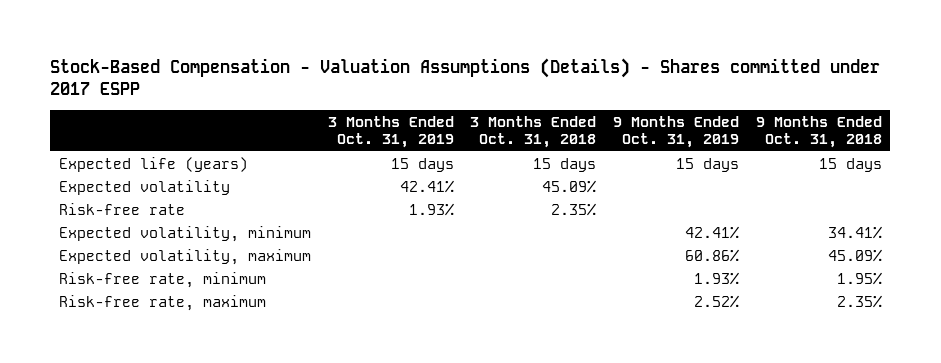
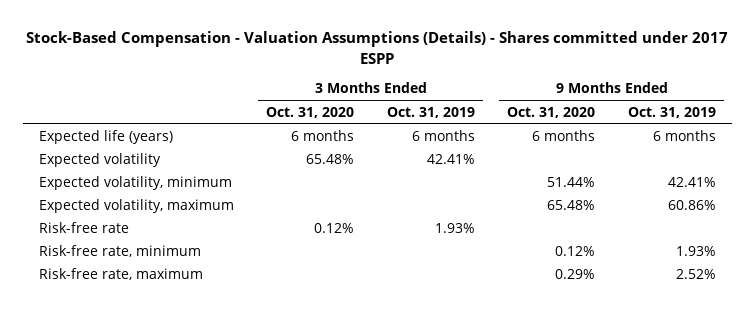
- | 3 Months Ended Oct. 31, 2019 | 3 Months Ended Oct. 31, 2018 | 9 Months Ended Oct. 31, 2019 | 9 Months Ended Oct. 31, 2018
+ | 3 Months Ended Oct. 31, 2020 | 3 Months Ended Oct. 31, 2019 | 9 Months Ended Oct. 31, 2020 | 9 Months Ended Oct. 31, 2019
- Expected life (years) | 15 days | 15 days | 15 days | 15 days
+ Expected life (years) | 6 months | 6 months | 6 months | 6 months
moved down: Risk-free rate | 0.12% | 1.93% | |

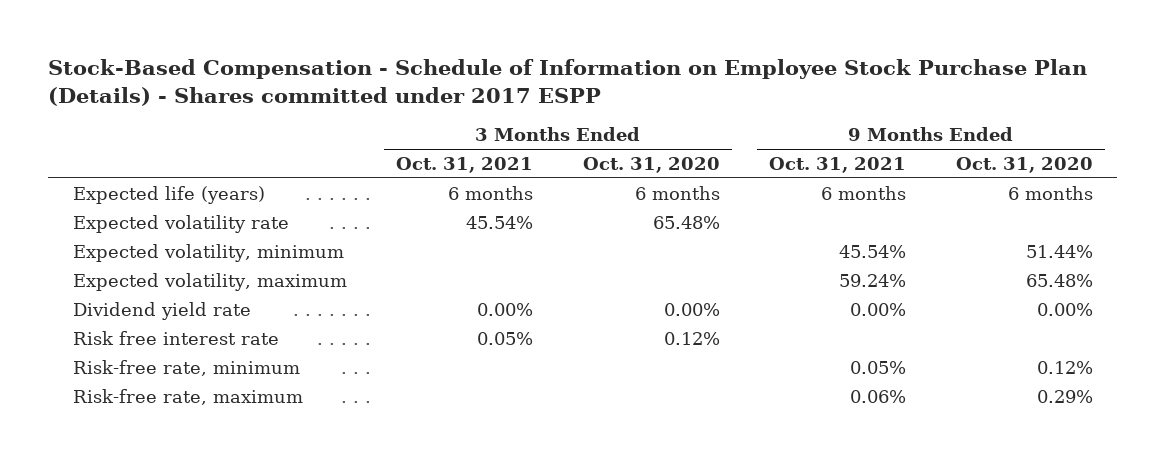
- Stock-Based Compensation - Valuation Assumptions (Details) - Shares committed under 2017 ESPP
+ Stock-Based Compensation - Schedule of Information on Employee Stock Purchase Plan (Details) - Shares committed under 2017 ESPP
- | 3 Months Ended Oct. 31, 2020 | 3 Months Ended Oct. 31, 2019 | 9 Months Ended Oct. 31, 2020 | 9 Months Ended Oct. 31, 2019
+ | 3 Months Ended Oct. 31, 2021 | 3 Months Ended Oct. 31, 2020 | 9 Months Ended Oct. 31, 2021 | 9 Months Ended Oct. 31, 2020
- Expected volatility | 65.48% | 42.41% | |
+ Expected volatility rate | 45.54% | 65.48% | |
- Risk-free rate | 0.12% | 1.93% | |
+ Dividend yield rate | 0.00% | 0.00% | 0.00% | 0.00%
+ Risk free interest rate | 0.05% | 0.12% | |

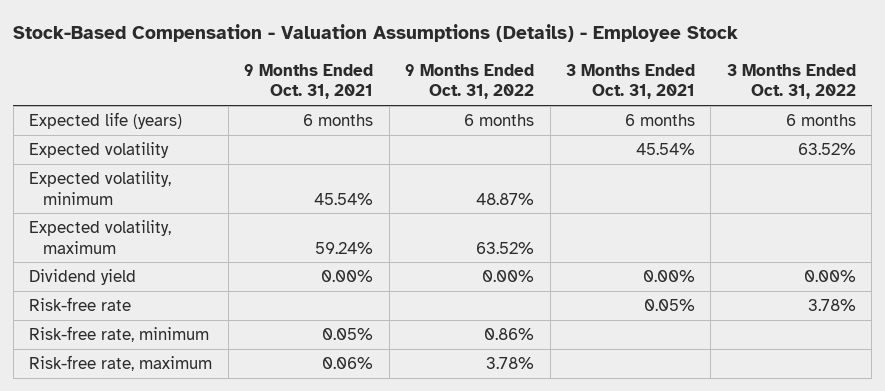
- Stock-Based Compensation - Schedule of Information on Employee Stock Purchase Plan (Details) - Shares committed under 2017 ESPP
+ Stock-Based Compensation - Valuation Assumptions (Details) - Employee Stock
- | 3 Months Ended Oct. 31, 2021 | 3 Months Ended Oct. 31, 2020 | 9 Months Ended Oct. 31, 2021 | 9 Months Ended Oct. 31, 2020
+ | 9 Months Ended Oct. 31, 2021 | 9 Months Ended Oct. 31, 2022 | 3 Months Ended Oct. 31, 2021 | 3 Months Ended Oct. 31, 2022
- Expected volatility rate | 45.54% | 65.48% | |
+ Expected volatility | | | 45.54% | 63.52%
- Dividend yield rate | 0.00% | 0.00% | 0.00% | 0.00%
- Risk free interest rate | 0.05% | 0.12% | |
+ Dividend yield | 0.00% | 0.00% | 0.00% | 0.00%
+ Risk-free rate | | | 0.05% | 3.78%

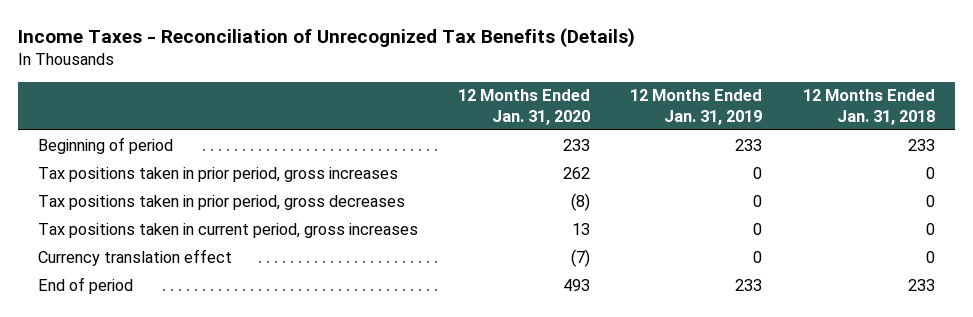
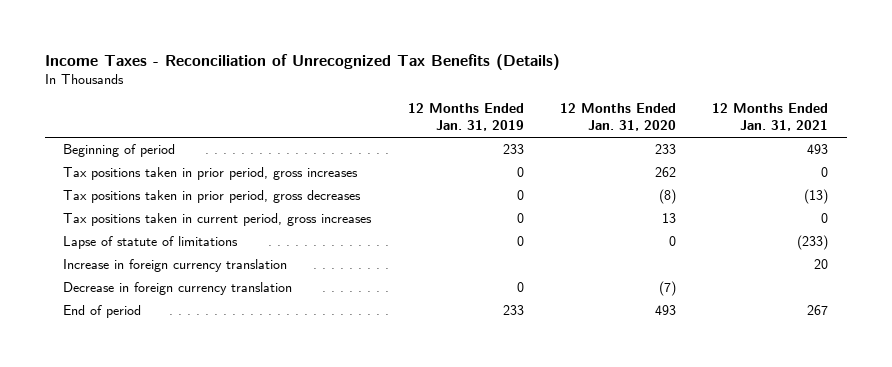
- | 12 Months Ended Jan. 31, 2020 | 12 Months Ended Jan. 31, 2019 | 12 Months Ended Jan. 31, 2018
+ | 12 Months Ended Jan. 31, 2019 | 12 Months Ended Jan. 31, 2020 | 12 Months Ended Jan. 31, 2021
- Currency translation effect | (7) | 0 | 0
+ Lapse of statute of limitations | 0 | 0 | (233)
+ Increase in foreign currency translation | | | 20
+ Decrease in foreign currency translation | 0 | (7) |

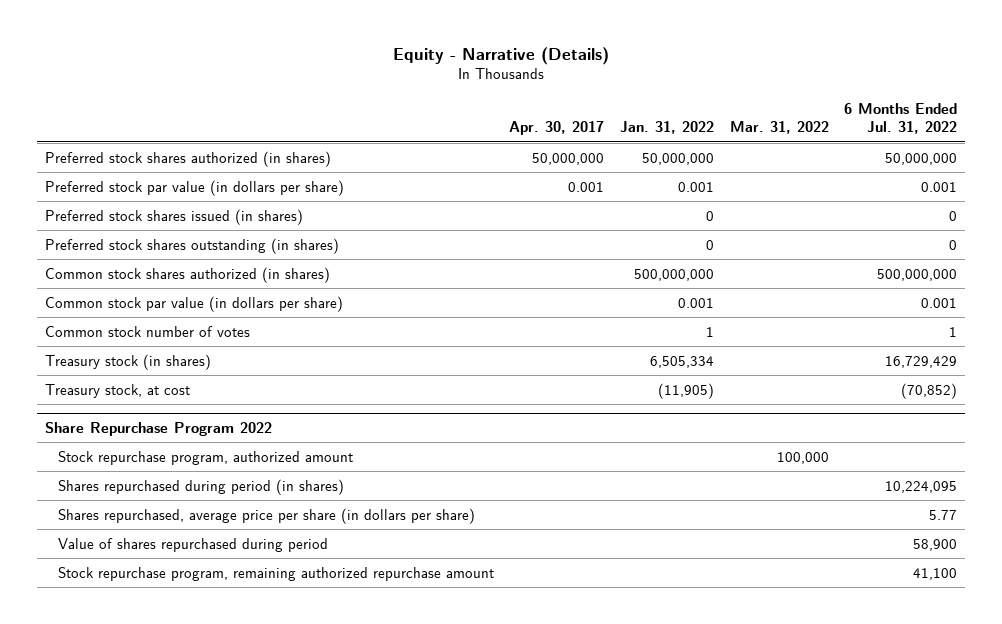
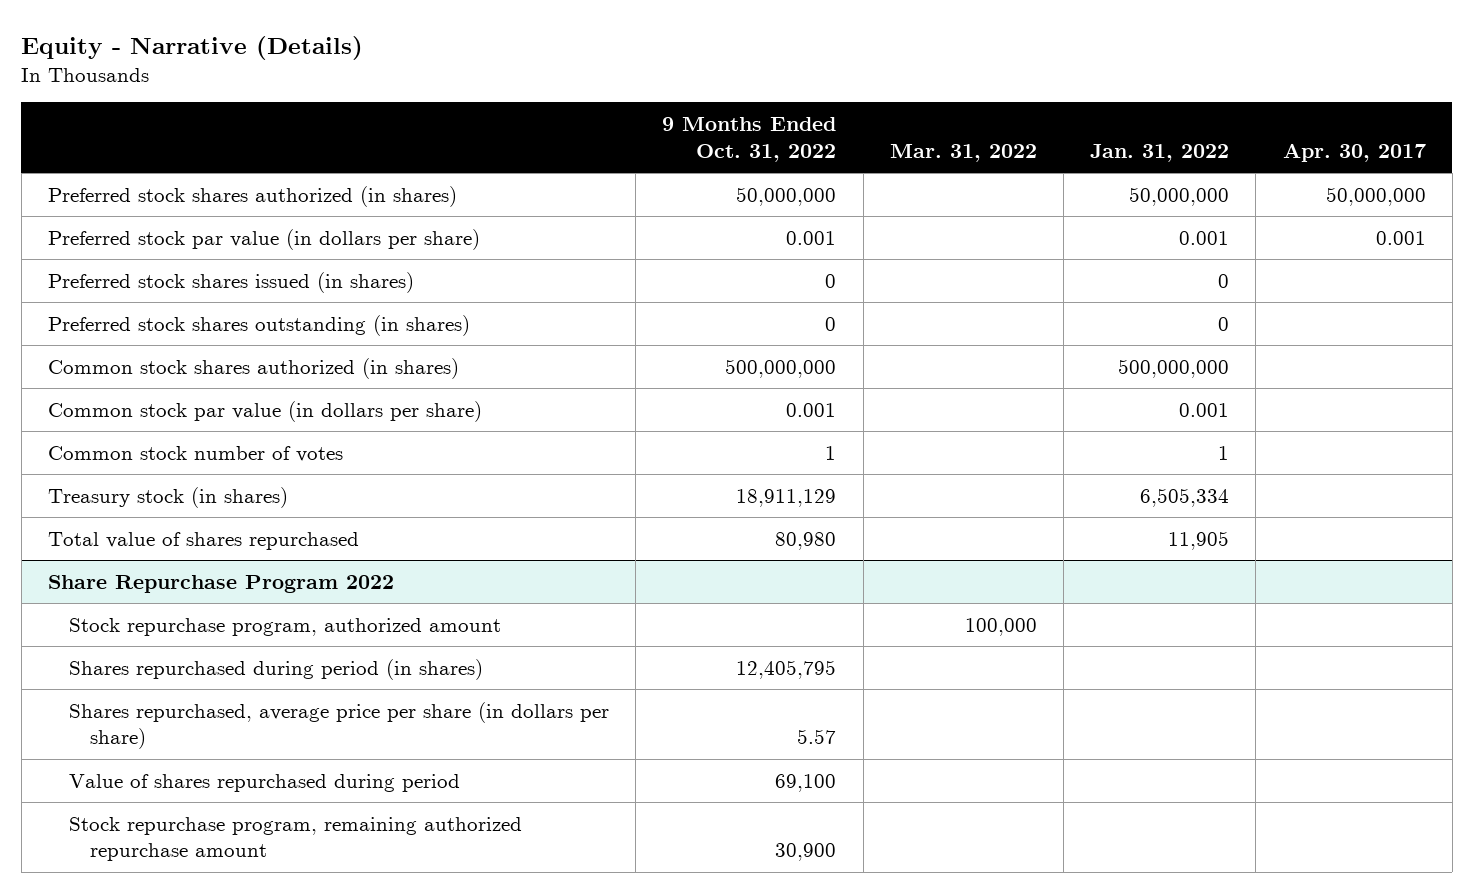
- | Apr. 30, 2017 | Jan. 31, 2022 | Mar. 31, 2022 | 6 Months Ended Jul. 31, 2022
+ | 9 Months Ended Oct. 31, 2022 | Mar. 31, 2022 | Jan. 31, 2022 | Apr. 30, 2017
- Treasury stock, at cost | | (11,905) | | (70,852)
+ Total value of shares repurchased | 80,980 | | 11,905 |

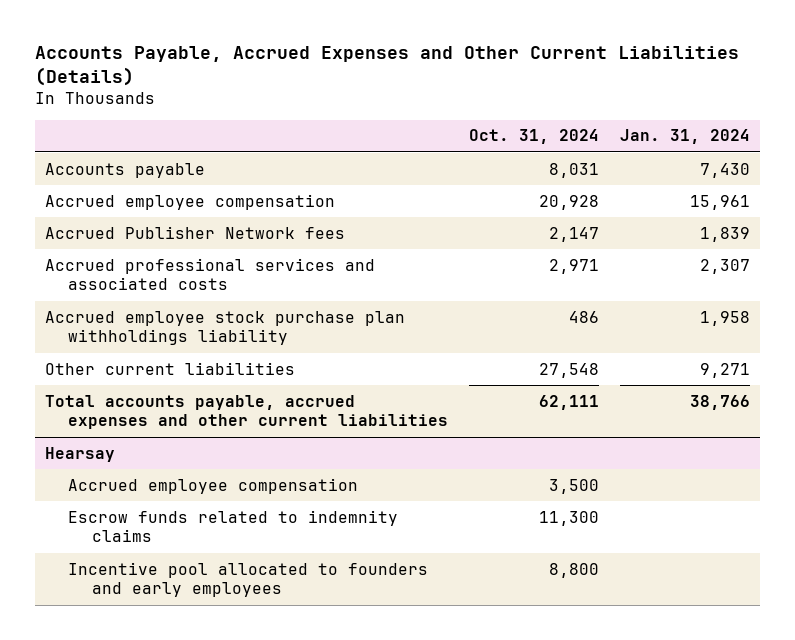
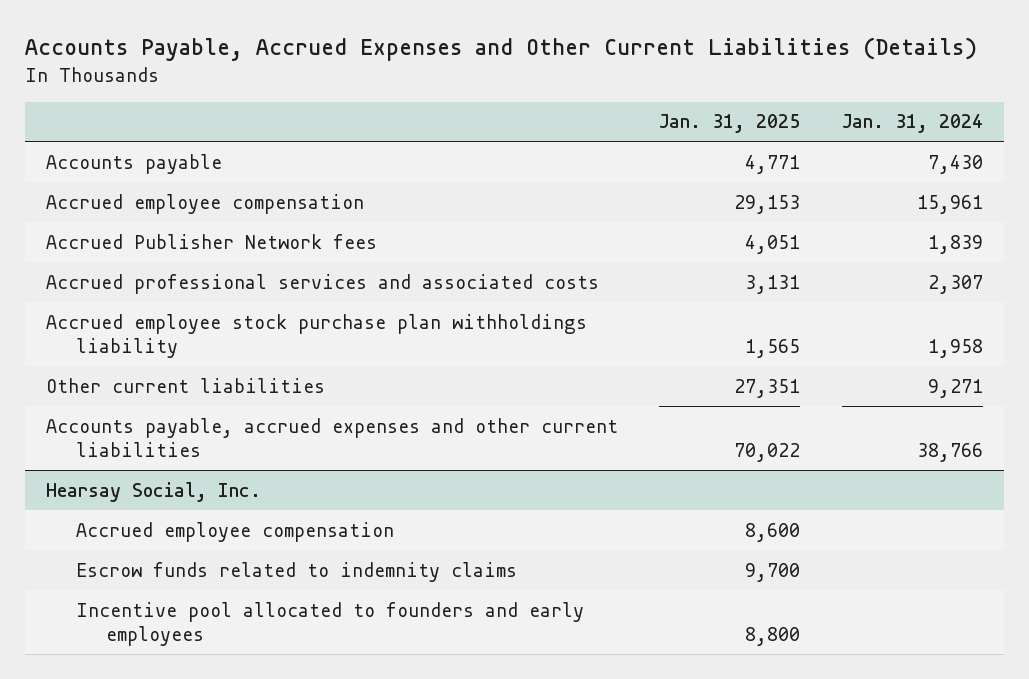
- | Oct. 31, 2024 | Jan. 31, 2024
+ | Jan. 31, 2025 | Jan. 31, 2024
- Total accounts payable, accrued expenses and other current liabilities | 62,111 | 38,766
- Hearsay
+ Accounts payable, accrued expenses and other current liabilities | 70,022 | 38,766
+ Hearsay Social, Inc.

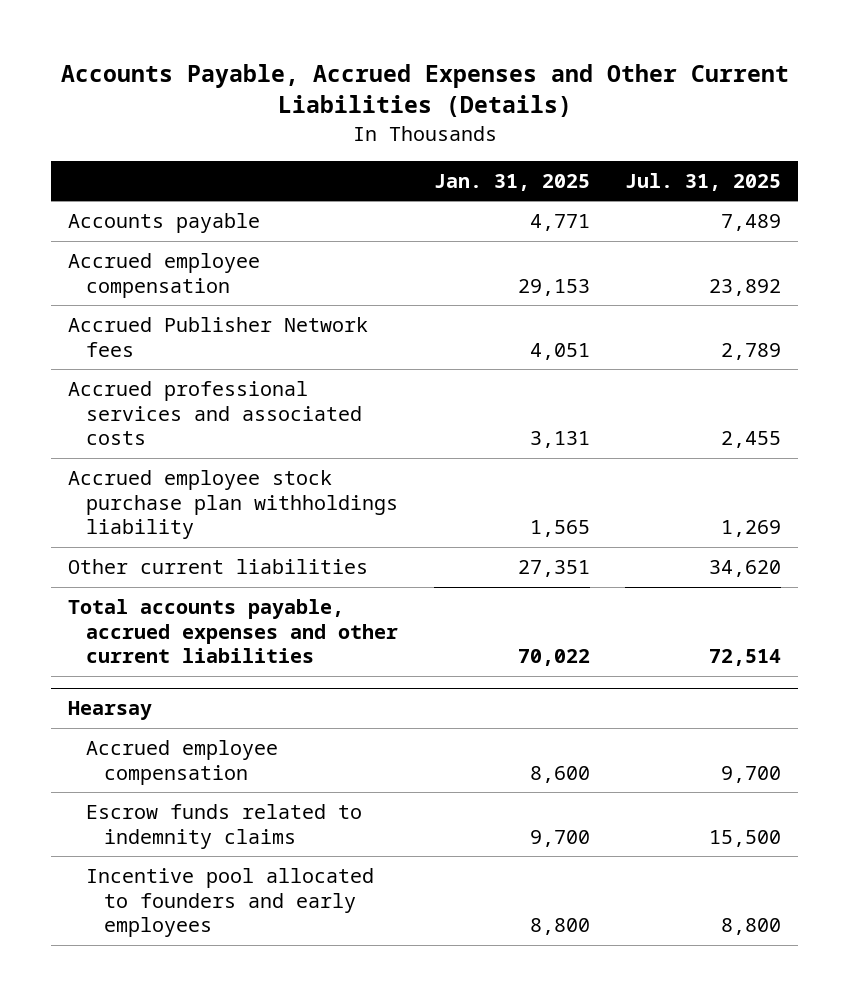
- | Jan. 31, 2025 | Jan. 31, 2024
+ | Jan. 31, 2025 | Jul. 31, 2025
- Accounts payable, accrued expenses and other current liabilities | 70,022 | 38,766
- Hearsay Social, Inc.
+ Total accounts payable, accrued expenses and other current liabilities | 70,022 | 72,514
+ Hearsay

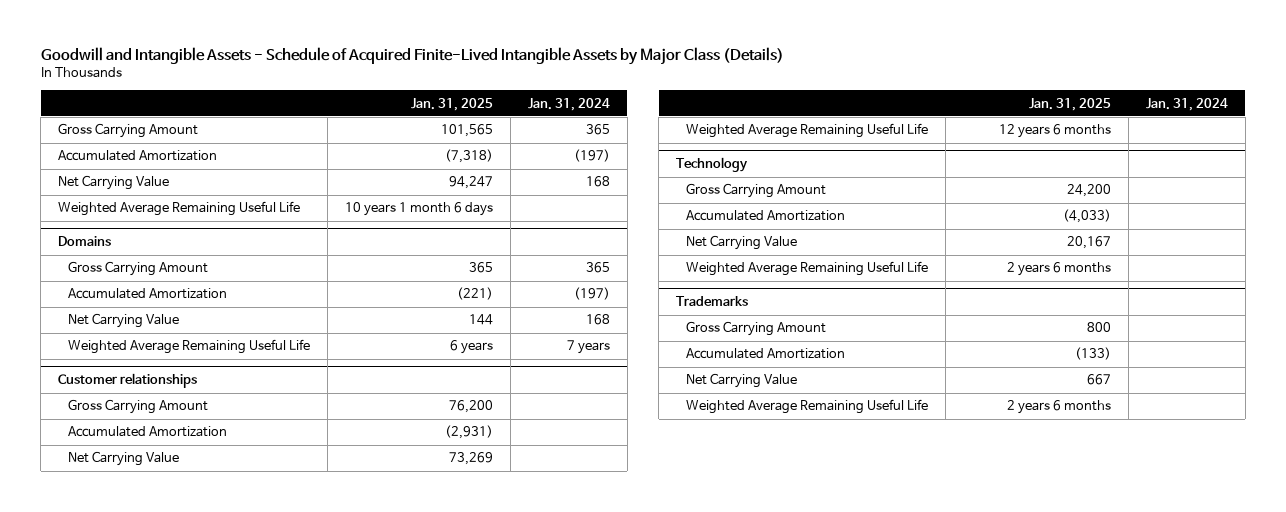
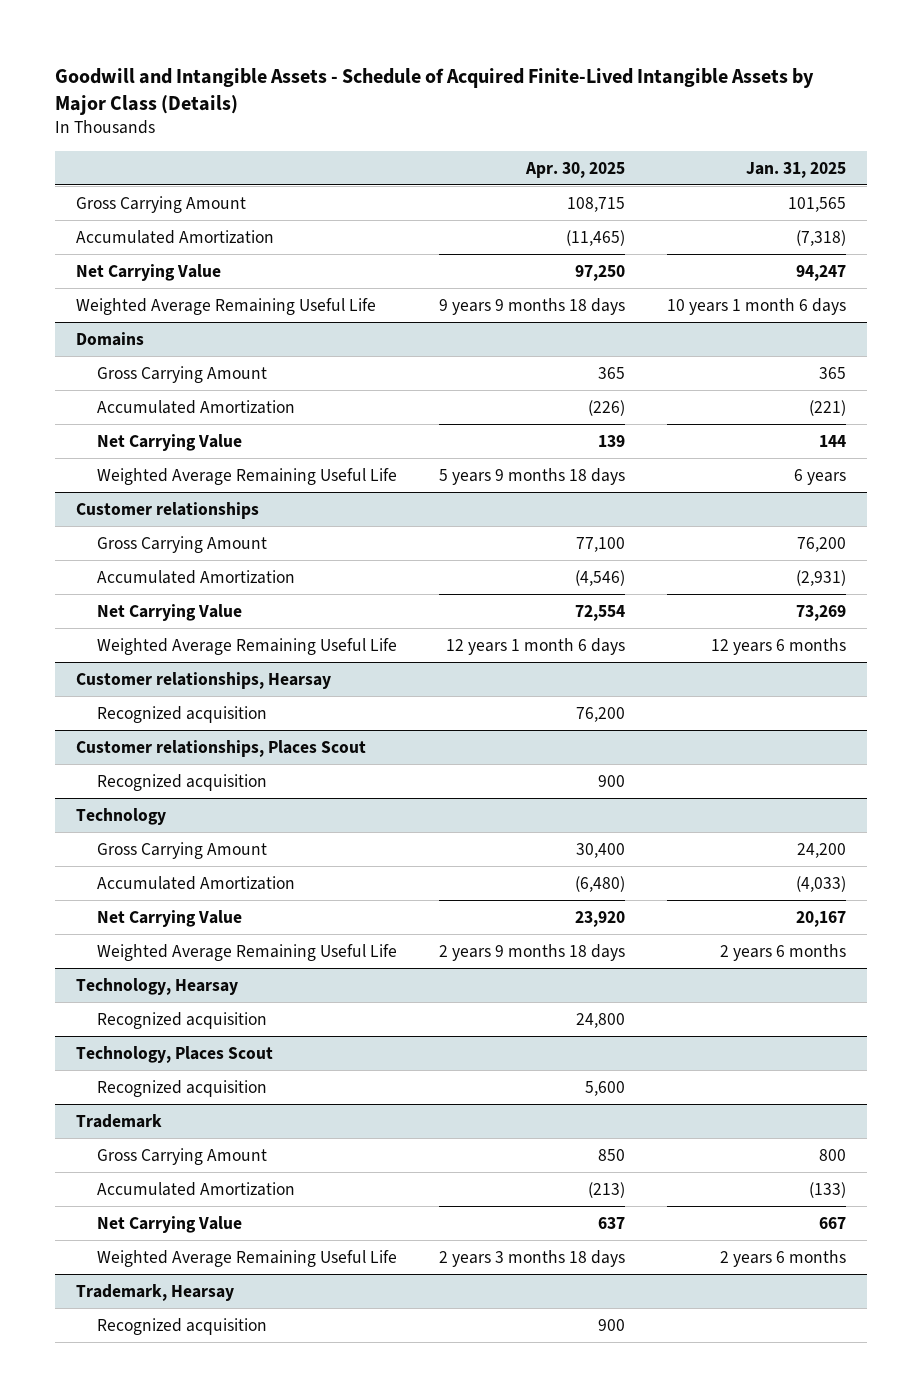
- | Jan. 31, 2025 | Jan. 31, 2024
+ | Apr. 30, 2025 | Jan. 31, 2025
+ Customer relationships, Hearsay
+ Recognized acquisition | 76,200 |
+ Customer relationships, Places Scout
+ Recognized acquisition | 900 |
- Trademarks
+ Technology, Hearsay
+ Recognized acquisition | 24,800 |
+ Technology, Places Scout
+ Recognized acquisition | 5,600 |
+ Trademark
+ Trademark, Hearsay
+ Recognized acquisition | 900 |

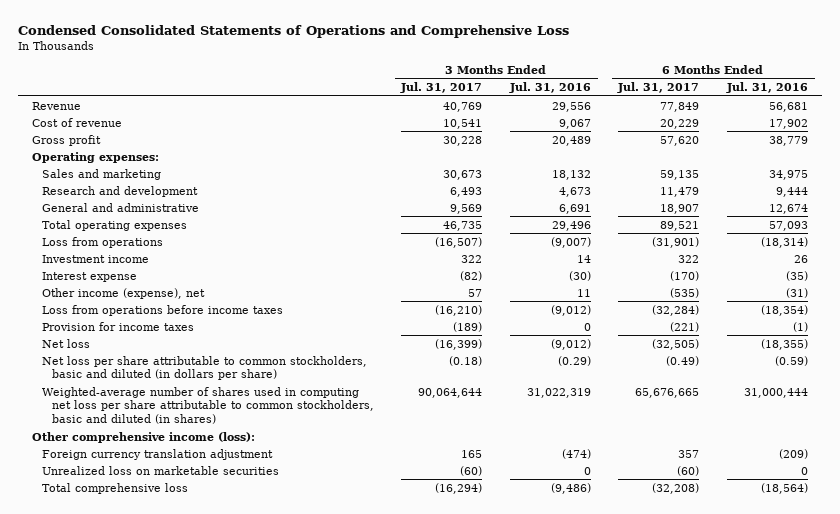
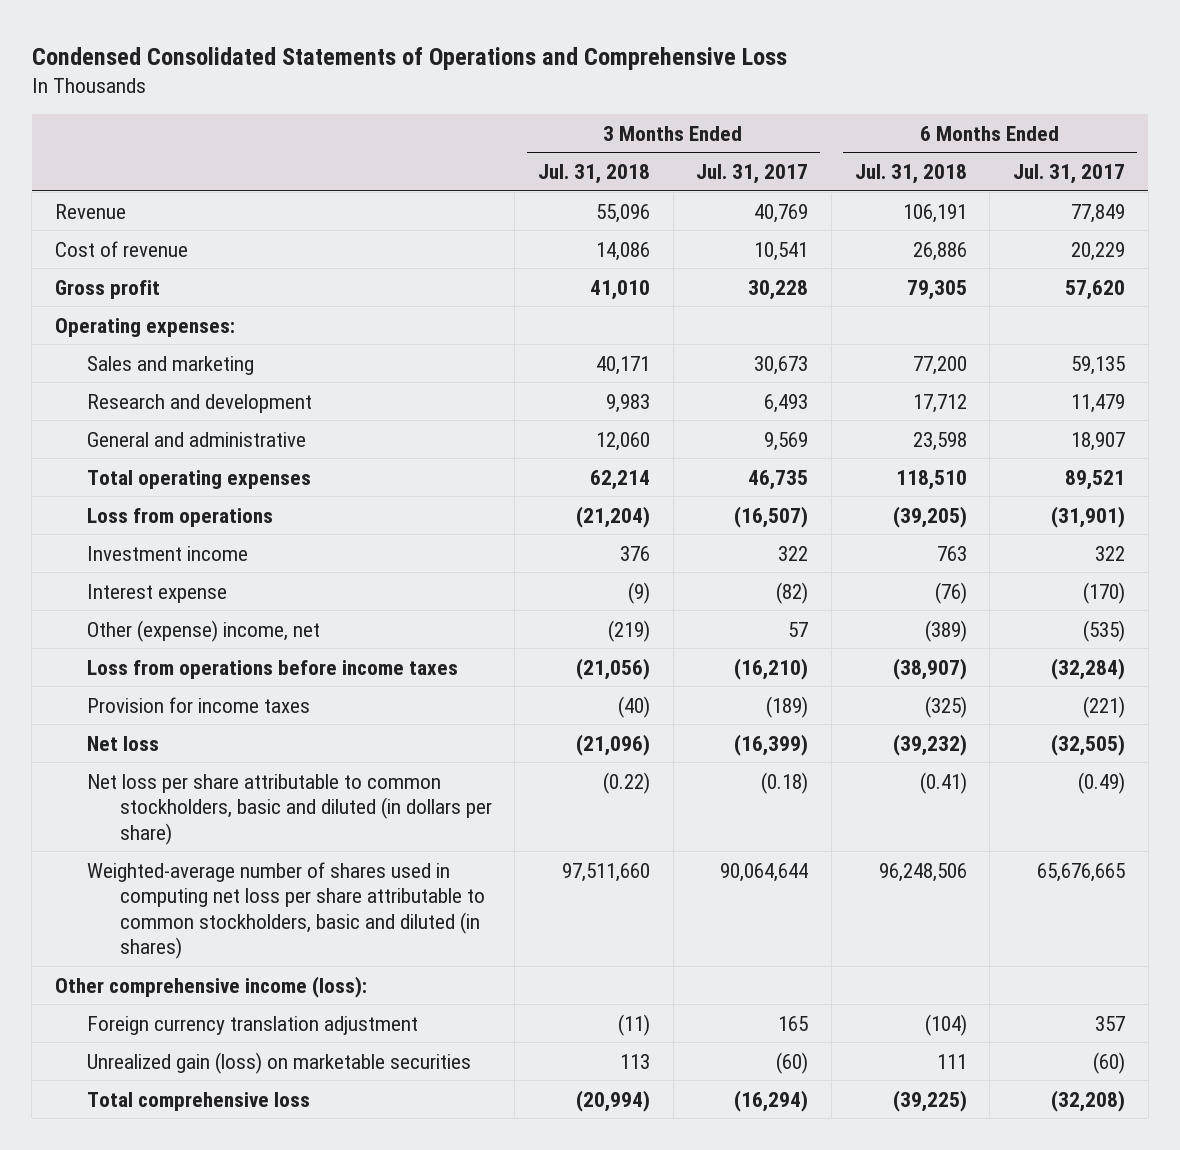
- | 3 Months Ended Jul. 31, 2017 | 3 Months Ended Jul. 31, 2016 | 6 Months Ended Jul. 31, 2017 | 6 Months Ended Jul. 31, 2016
+ | 3 Months Ended Jul. 31, 2018 | 3 Months Ended Jul. 31, 2017 | 6 Months Ended Jul. 31, 2018 | 6 Months Ended Jul. 31, 2017
- Other income (expense), net | 57 | 11 | (535) | (31)
+ Other (expense) income, net | (219) | 57 | (389) | (535)
- Unrealized loss on marketable securities | (60) | 0 | (60) | 0
+ Unrealized gain (loss) on marketable securities | 113 | (60) | 111 | (60)

